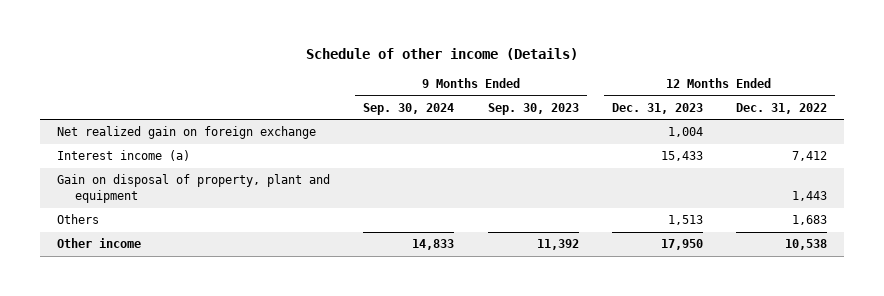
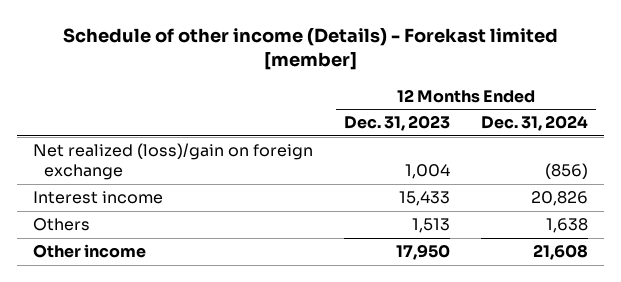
- Schedule of other income (Details)
+ Schedule of other income (Details) - Forekast limited [member]
- | 9 Months Ended Sep. 30, 2024 | 9 Months Ended Sep. 30, 2023 | 12 Months Ended Dec. 31, 2023 | 12 Months Ended Dec. 31, 2022
+ | 12 Months Ended Dec. 31, 2023 | 12 Months Ended Dec. 31, 2024
- Net realized gain on foreign exchange | | | 1,004 |
- Interest income (a) | | | 15,433 | 7,412
- Gain on disposal of property, plant and equipment | | | | 1,443
+ Net realized (loss)/gain on foreign exchange | 1,004 | (856)
+ Interest income | 15,433 | 20,826

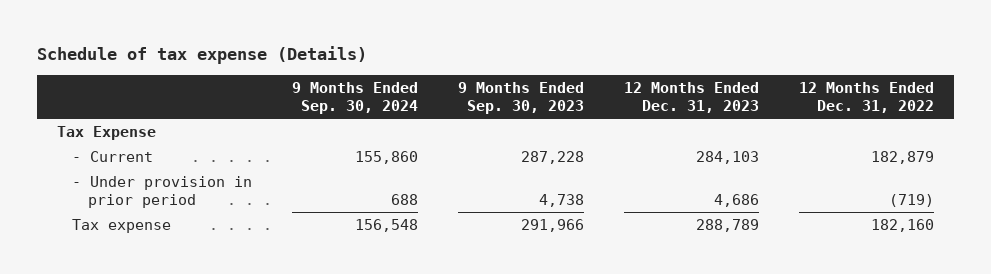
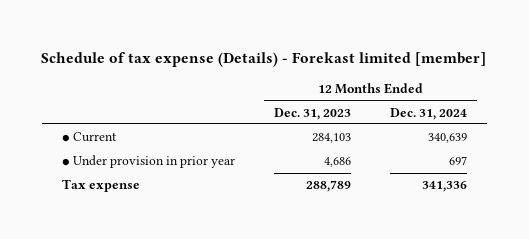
- Schedule of tax expense (Details)
+ Schedule of tax expense (Details) - Forekast limited [member]
- | 9 Months Ended Sep. 30, 2024 | 9 Months Ended Sep. 30, 2023 | 12 Months Ended Dec. 31, 2023 | 12 Months Ended Dec. 31, 2022
+ | 12 Months Ended Dec. 31, 2023 | 12 Months Ended Dec. 31, 2024
- Tax Expense
- - Current | 155,860 | 287,228 | 284,103 | 182,879
- - Under provision in prior period | 688 | 4,738 | 4,686 | (719)
+ ● Current | 284,103 | 340,639
+ ● Under provision in prior year | 4,686 | 697

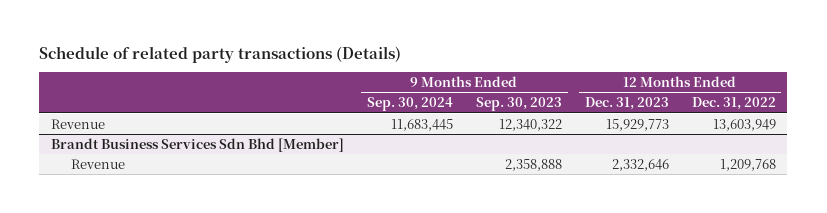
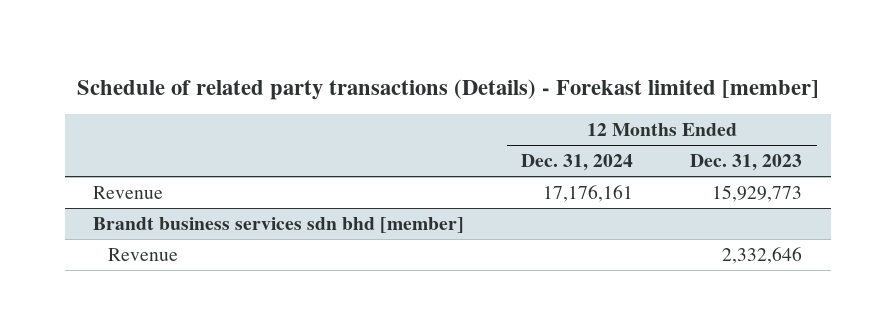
- Schedule of related party transactions (Details)
+ Schedule of related party transactions (Details) - Forekast limited [member]
- | 9 Months Ended Sep. 30, 2024 | 9 Months Ended Sep. 30, 2023 | 12 Months Ended Dec. 31, 2023 | 12 Months Ended Dec. 31, 2022
+ | 12 Months Ended Dec. 31, 2024 | 12 Months Ended Dec. 31, 2023
- Brandt Business Services Sdn Bhd [Member]
+ Brandt business services sdn bhd [member]

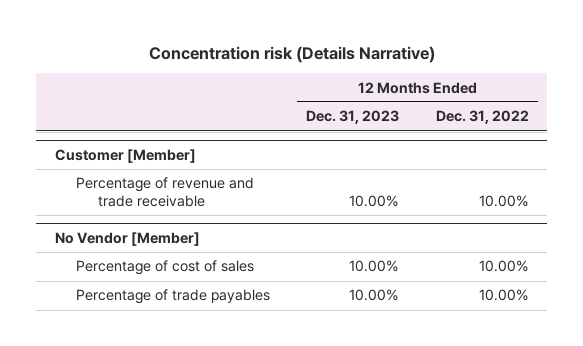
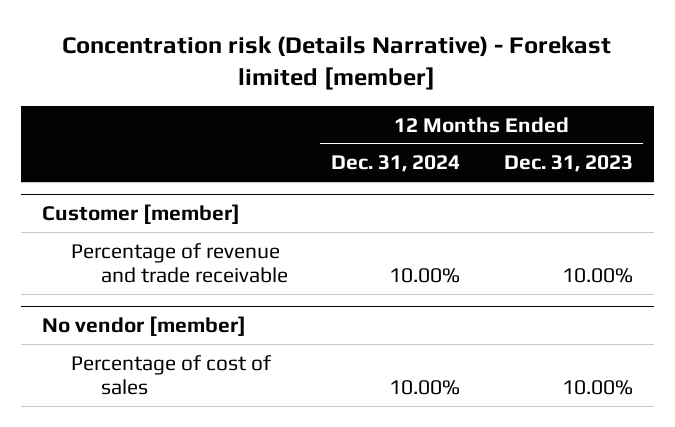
- Concentration risk (Details Narrative)
+ Concentration risk (Details Narrative) - Forekast limited [member]
- | 12 Months Ended Dec. 31, 2023 | 12 Months Ended Dec. 31, 2022
+ | 12 Months Ended Dec. 31, 2024 | 12 Months Ended Dec. 31, 2023
- Customer [Member]
+ Customer [member]
- No Vendor [Member]
+ No vendor [member]
- Percentage of trade payables | 10.00% | 10.00%

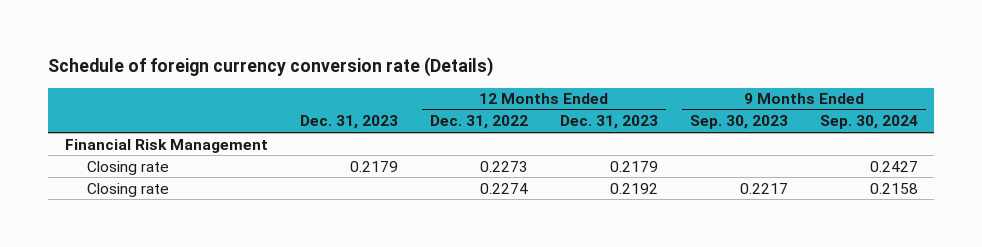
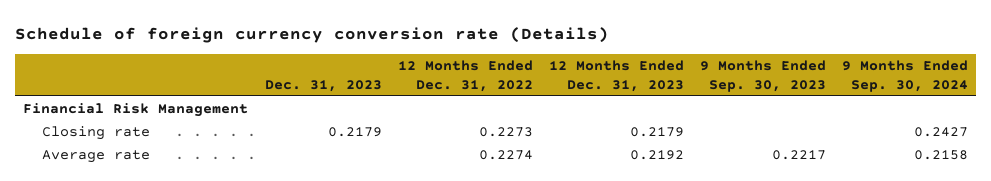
- Closing rate | | 0.2274 | 0.2192 | 0.2217 | 0.2158
+ Average rate | | 0.2274 | 0.2192 | 0.2217 | 0.2158

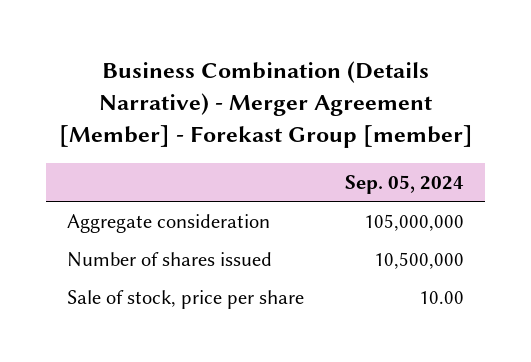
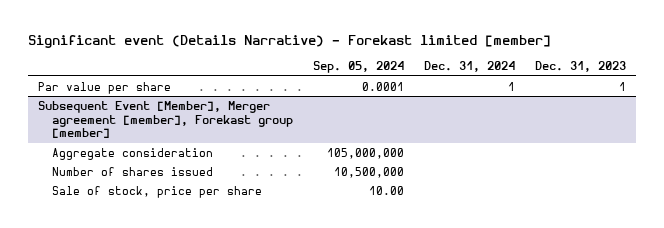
- Business Combination (Details Narrative) - Merger Agreement [Member] - Forekast Group [member]
+ Significant event (Details Narrative) - Forekast limited [member]
- | Sep. 05, 2024
+ | Sep. 05, 2024 | Dec. 31, 2024 | Dec. 31, 2023
+ Par value per share | 0.0001 | 1 | 1
+ Subsequent Event [Member], Merger agreement [member], Forekast group [member]

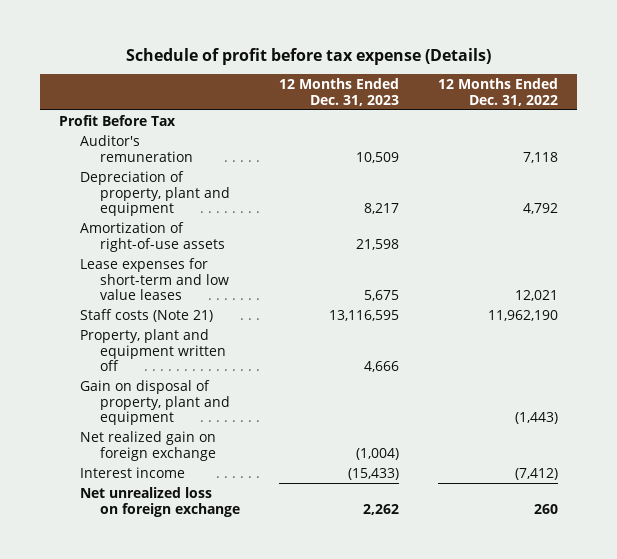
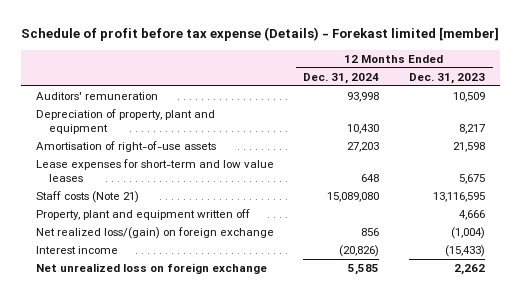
- Schedule of profit before tax expense (Details)
+ Schedule of profit before tax expense (Details) - Forekast limited [member]
- | 12 Months Ended Dec. 31, 2023 | 12 Months Ended Dec. 31, 2022
+ | 12 Months Ended Dec. 31, 2024 | 12 Months Ended Dec. 31, 2023
- Profit Before Tax
- Auditor's remuneration | 10,509 | 7,118
+ Auditors' remuneration | 93,998 | 10,509
- Amortization of right-of-use assets | 21,598 |
+ Amortisation of right-of-use assets | 27,203 | 21,598
- Gain on disposal of property, plant and equipment | | (1,443)
- Net realized gain on foreign exchange | (1,004) |
+ Net realized loss/(gain) on foreign exchange | 856 | (1,004)

